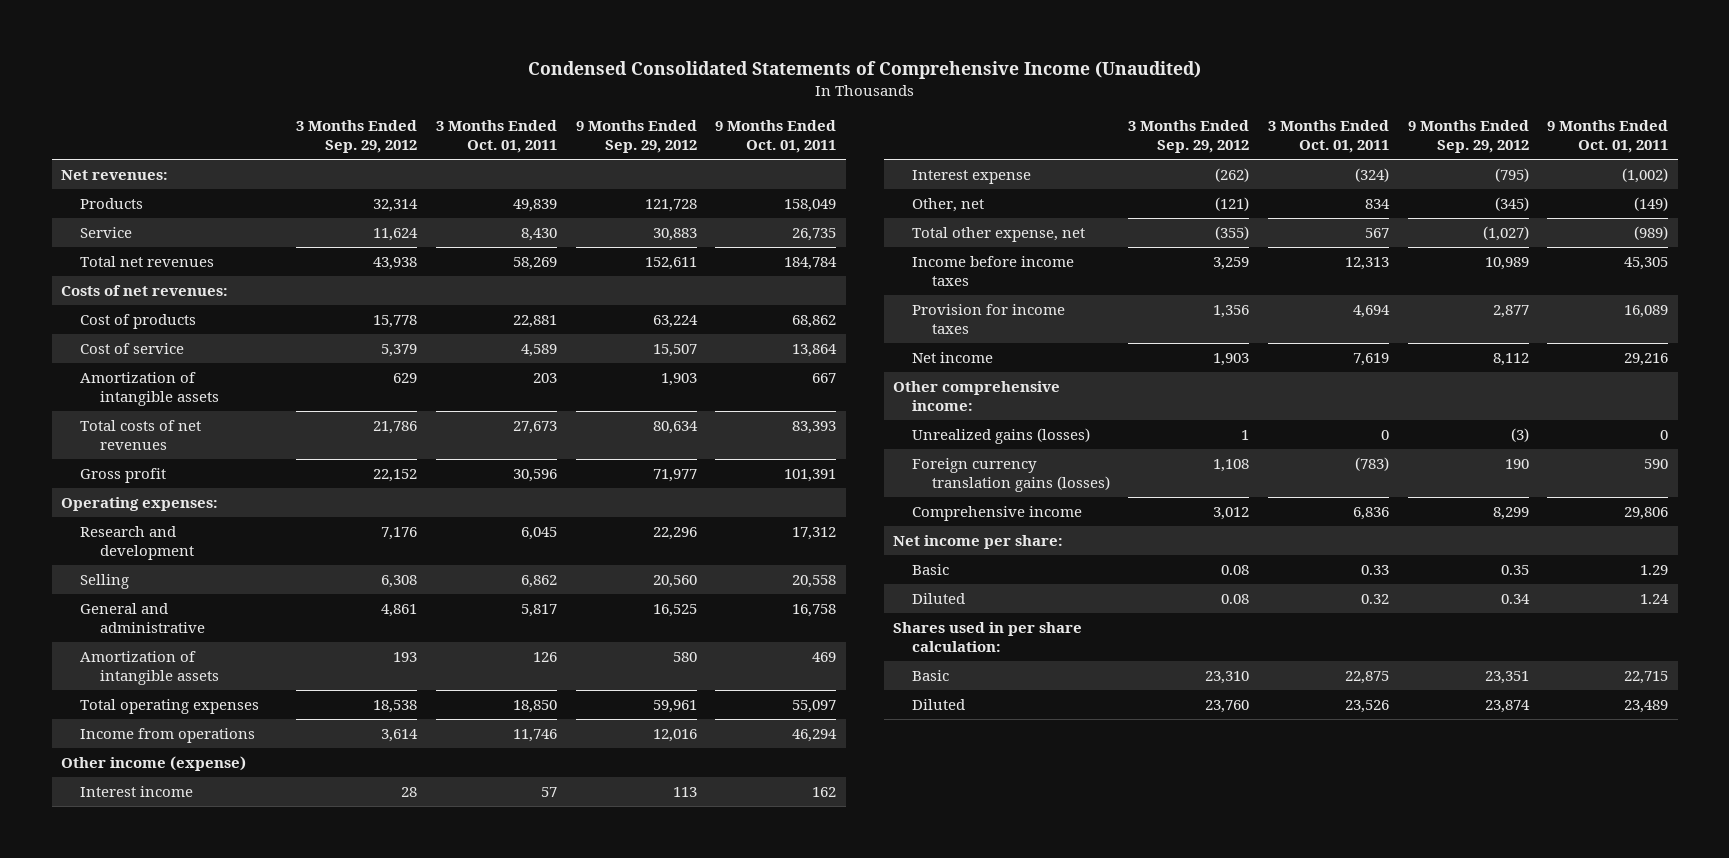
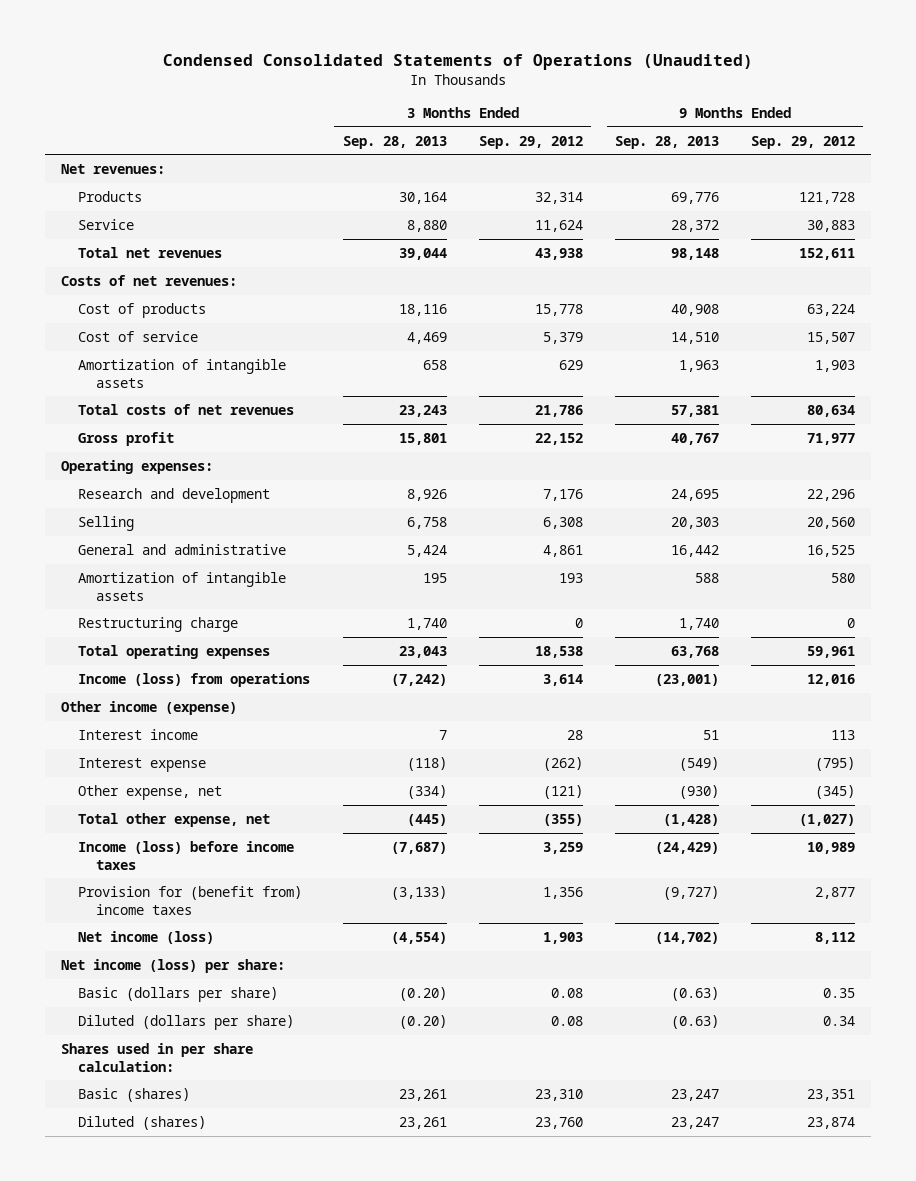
- Condensed Consolidated Statements of Comprehensive Income (Unaudited)
+ Condensed Consolidated Statements of Operations (Unaudited)
- | 3 Months Ended Sep. 29, 2012 | 3 Months Ended Oct. 01, 2011 | 9 Months Ended Sep. 29, 2012 | 9 Months Ended Oct. 01, 2011
+ | 3 Months Ended Sep. 28, 2013 | 3 Months Ended Sep. 29, 2012 | 9 Months Ended Sep. 28, 2013 | 9 Months Ended Sep. 29, 2012
+ Restructuring charge | 1,740 | 0 | 1,740 | 0
- Income from operations | 3,614 | 11,746 | 12,016 | 46,294
+ Income (loss) from operations | (7,242) | 3,614 | (23,001) | 12,016
- Other, net | (121) | 834 | (345) | (149)
+ Other expense, net | (334) | (121) | (930) | (345)
- Income before income taxes | 3,259 | 12,313 | 10,989 | 45,305
- Provision for income taxes | 1,356 | 4,694 | 2,877 | 16,089
- Net income | 1,903 | 7,619 | 8,112 | 29,216
- Other comprehensive income:
- Unrealized gains (losses) | 1 | 0 | (3) | 0
- Foreign currency translation gains (losses) | 1,108 | (783) | 190 | 590
- Comprehensive income | 3,012 | 6,836 | 8,299 | 29,806
- Net income per share:
- Basic | 0.08 | 0.33 | 0.35 | 1.29
- Diluted | 0.08 | 0.32 | 0.34 | 1.24
+ Income (loss) before income taxes | (7,687) | 3,259 | (24,429) | 10,989
+ Provision for (benefit from) income taxes | (3,133) | 1,356 | (9,727) | 2,877
+ Net income (loss) | (4,554) | 1,903 | (14,702) | 8,112
+ Net income (loss) per share:
+ Basic (dollars per share) | (0.20) | 0.08 | (0.63) | 0.35
+ Diluted (dollars per share) | (0.20) | 0.08 | (0.63) | 0.34
- Basic | 23,310 | 22,875 | 23,351 | 22,715
- Diluted | 23,760 | 23,526 | 23,874 | 23,489
+ Basic (shares) | 23,261 | 23,310 | 23,247 | 23,351
+ Diluted (shares) | 23,261 | 23,760 | 23,247 | 23,874

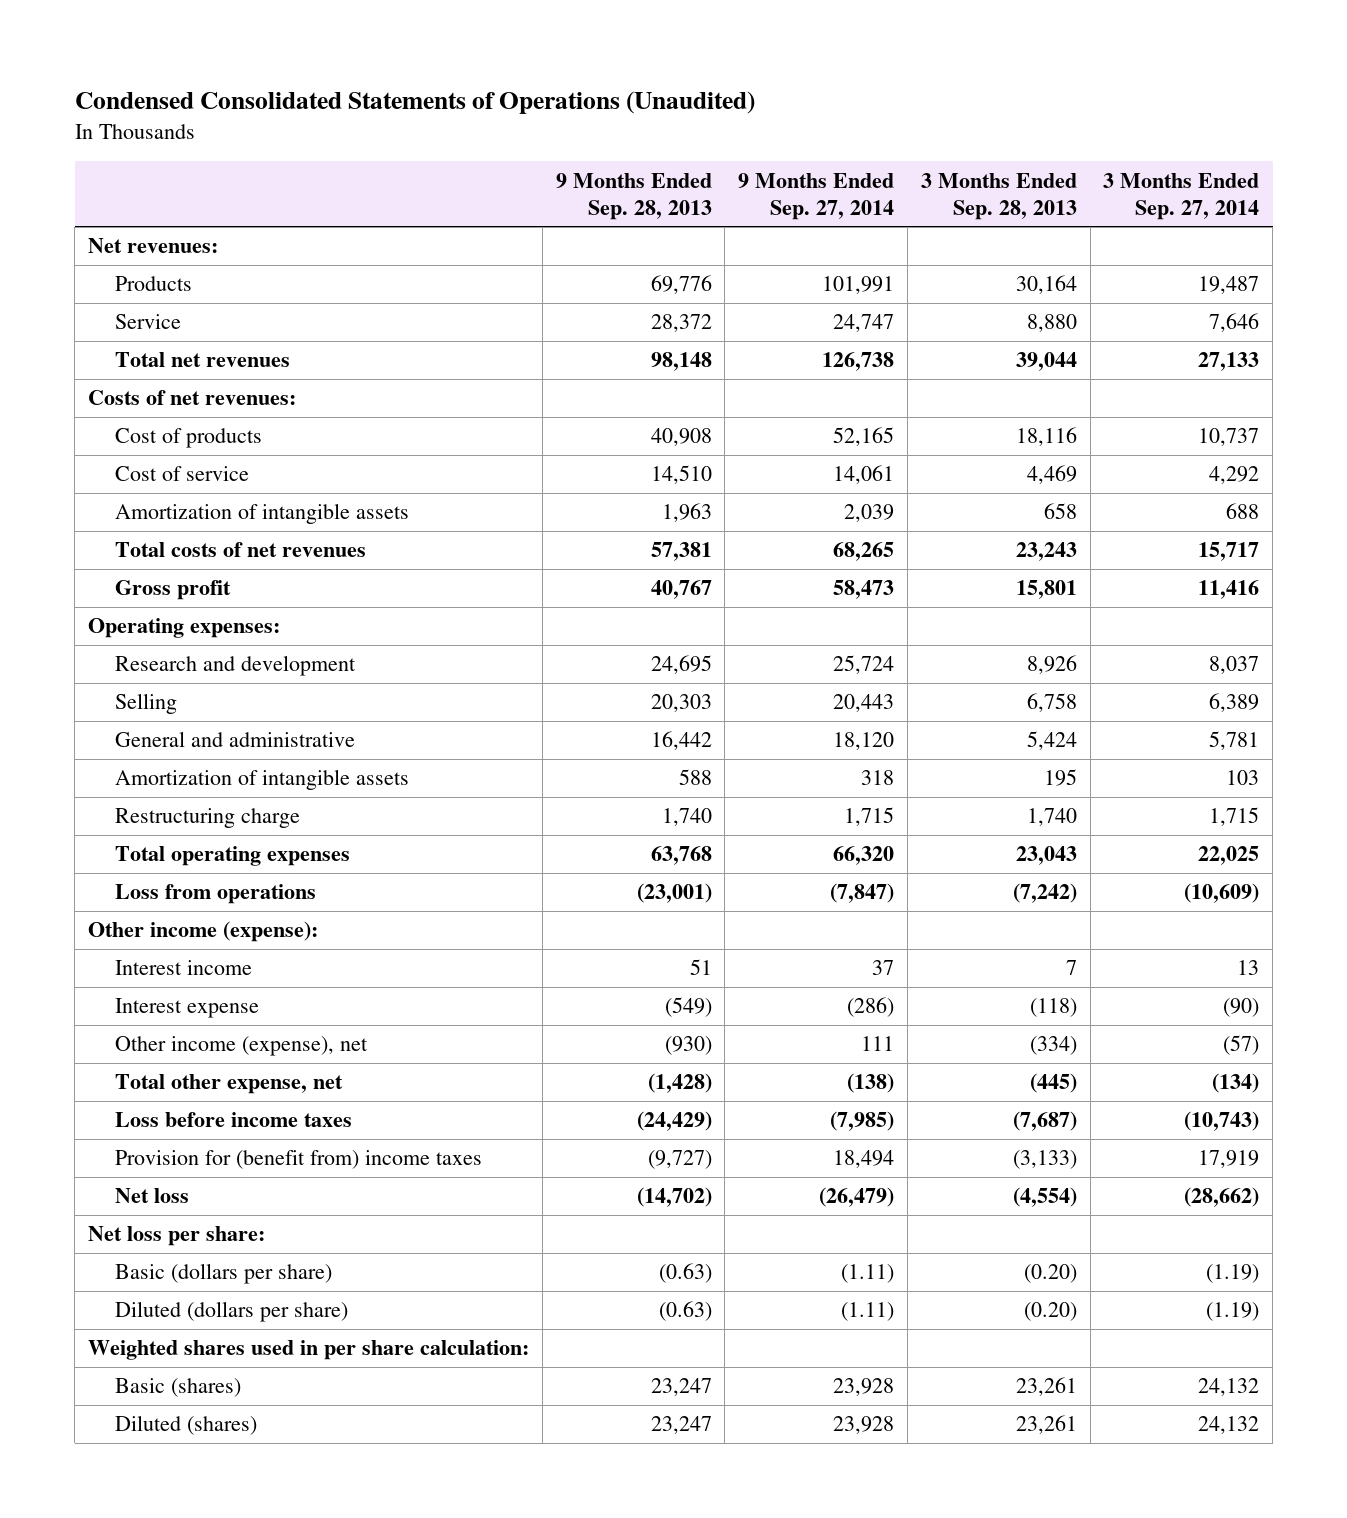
- | 3 Months Ended Sep. 28, 2013 | 3 Months Ended Sep. 29, 2012 | 9 Months Ended Sep. 28, 2013 | 9 Months Ended Sep. 29, 2012
+ | 9 Months Ended Sep. 28, 2013 | 9 Months Ended Sep. 27, 2014 | 3 Months Ended Sep. 28, 2013 | 3 Months Ended Sep. 27, 2014
- Income (loss) from operations | (7,242) | 3,614 | (23,001) | 12,016
- Other income (expense)
+ Loss from operations | (23,001) | (7,847) | (7,242) | (10,609)
+ Other income (expense):
- Other expense, net | (334) | (121) | (930) | (345)
+ Other income (expense), net | (930) | 111 | (334) | (57)
- Income (loss) before income taxes | (7,687) | 3,259 | (24,429) | 10,989
+ Loss before income taxes | (24,429) | (7,985) | (7,687) | (10,743)
- Net income (loss) | (4,554) | 1,903 | (14,702) | 8,112
- Net income (loss) per share:
+ Net loss | (14,702) | (26,479) | (4,554) | (28,662)
+ Net loss per share:
- Shares used in per share calculation:
+ Weighted shares used in per share calculation:

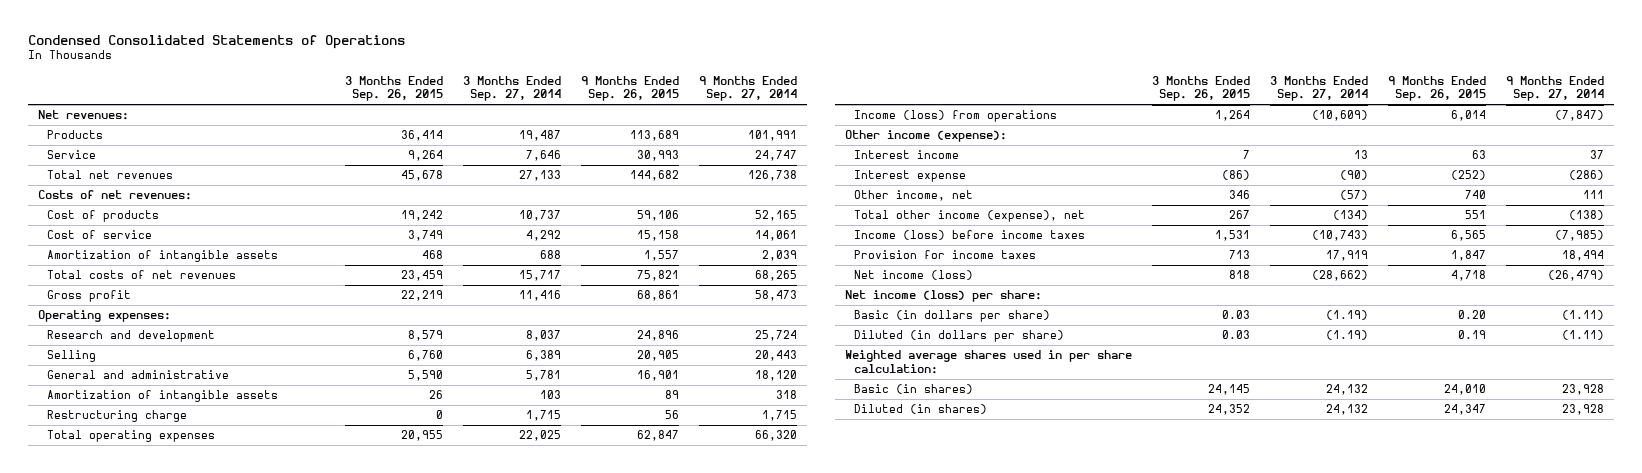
- Condensed Consolidated Statements of Operations (Unaudited)
+ Condensed Consolidated Statements of Operations
- | 9 Months Ended Sep. 28, 2013 | 9 Months Ended Sep. 27, 2014 | 3 Months Ended Sep. 28, 2013 | 3 Months Ended Sep. 27, 2014
+ | 3 Months Ended Sep. 26, 2015 | 3 Months Ended Sep. 27, 2014 | 9 Months Ended Sep. 26, 2015 | 9 Months Ended Sep. 27, 2014
- Loss from operations | (23,001) | (7,847) | (7,242) | (10,609)
+ Income (loss) from operations | 1,264 | (10,609) | 6,014 | (7,847)
- Other income (expense), net | (930) | 111 | (334) | (57)
- Total other expense, net | (1,428) | (138) | (445) | (134)
- Loss before income taxes | (24,429) | (7,985) | (7,687) | (10,743)
- Provision for (benefit from) income taxes | (9,727) | 18,494 | (3,133) | 17,919
- Net loss | (14,702) | (26,479) | (4,554) | (28,662)
- Net loss per share:
- Basic (dollars per share) | (0.63) | (1.11) | (0.20) | (1.19)
- Diluted (dollars per share) | (0.63) | (1.11) | (0.20) | (1.19)
- Weighted shares used in per share calculation:
- Basic (shares) | 23,247 | 23,928 | 23,261 | 24,132
- Diluted (shares) | 23,247 | 23,928 | 23,261 | 24,132
+ Other income, net | 346 | (57) | 740 | 111
+ Total other income (expense), net | 267 | (134) | 551 | (138)
+ Income (loss) before income taxes | 1,531 | (10,743) | 6,565 | (7,985)
+ Provision for income taxes | 713 | 17,919 | 1,847 | 18,494
+ Net income (loss) | 818 | (28,662) | 4,718 | (26,479)
+ Net income (loss) per share:
+ Basic (in dollars per share) | 0.03 | (1.19) | 0.20 | (1.11)
+ Diluted (in dollars per share) | 0.03 | (1.19) | 0.19 | (1.11)
+ Weighted average shares used in per share calculation:
+ Basic (in shares) | 24,145 | 24,132 | 24,010 | 23,928
+ Diluted (in shares) | 24,352 | 24,132 | 24,347 | 23,928

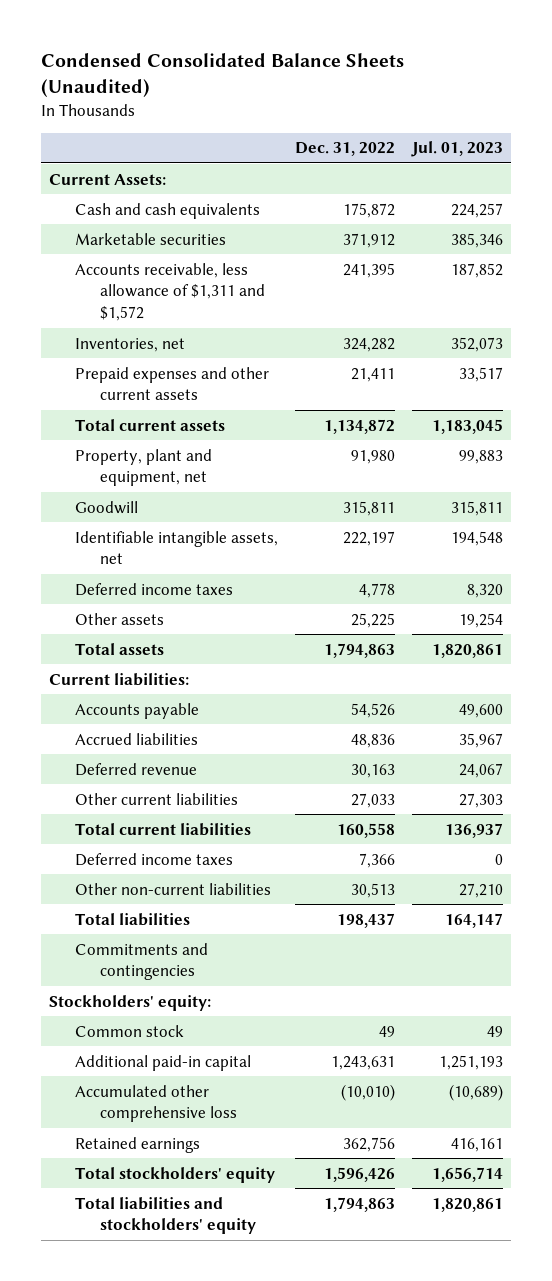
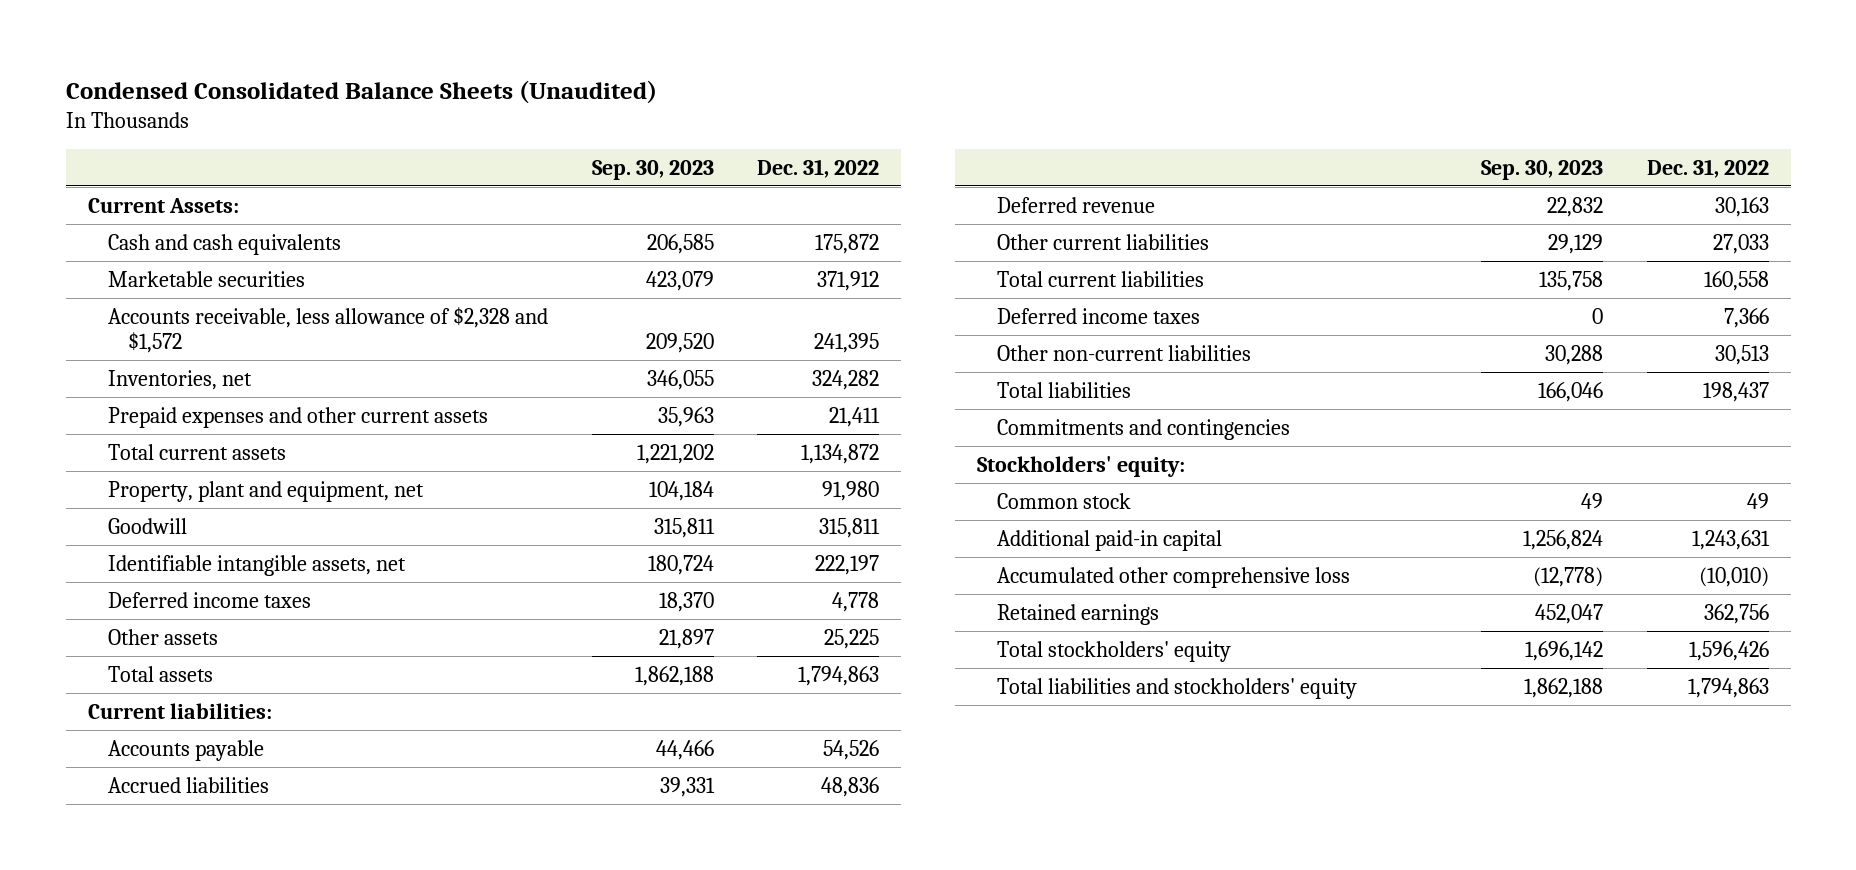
- | Dec. 31, 2022 | Jul. 01, 2023
+ | Sep. 30, 2023 | Dec. 31, 2022
- Accounts receivable, less allowance of $1,311 and $1,572 | 241,395 | 187,852
+ Accounts receivable, less allowance of $2,328 and $1,572 | 209,520 | 241,395

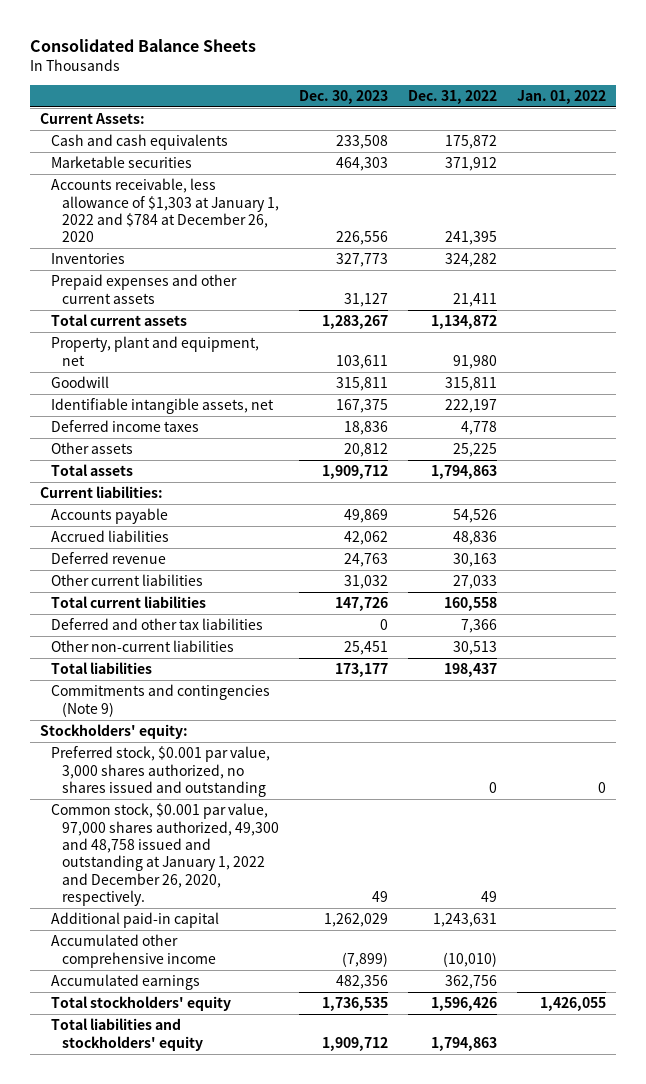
- Condensed Consolidated Balance Sheets (Unaudited)
+ Consolidated Balance Sheets
- | Sep. 30, 2023 | Dec. 31, 2022
+ | Dec. 30, 2023 | Dec. 31, 2022 | Jan. 01, 2022
- Accounts receivable, less allowance of $2,328 and $1,572 | 209,520 | 241,395
- Inventories, net | 346,055 | 324,282
+ Accounts receivable, less allowance of $1,303 at January 1, 2022 and $784 at December 26, 2020 | 226,556 | 241,395 |
+ Inventories | 327,773 | 324,282 |
- Deferred income taxes | 0 | 7,366
+ Deferred and other tax liabilities | 0 | 7,366 |
- Commitments and contingencies
+ Commitments and contingencies (Note 9)
- Common stock | 49 | 49
+ Preferred stock, $0.001 par value, 3,000 shares authorized, no shares issued and outstanding | | 0 | 0
+ Common stock, $0.001 par value, 97,000 shares authorized, 49,300 and 48,758 issued and outstanding at January 1, 2022 and December 26, 2020, respectively. | 49 | 49 |
- Accumulated other comprehensive loss | (12,778) | (10,010)
- Retained earnings | 452,047 | 362,756
+ Accumulated other comprehensive income | (7,899) | (10,010) |
+ Accumulated earnings | 482,356 | 362,756 |

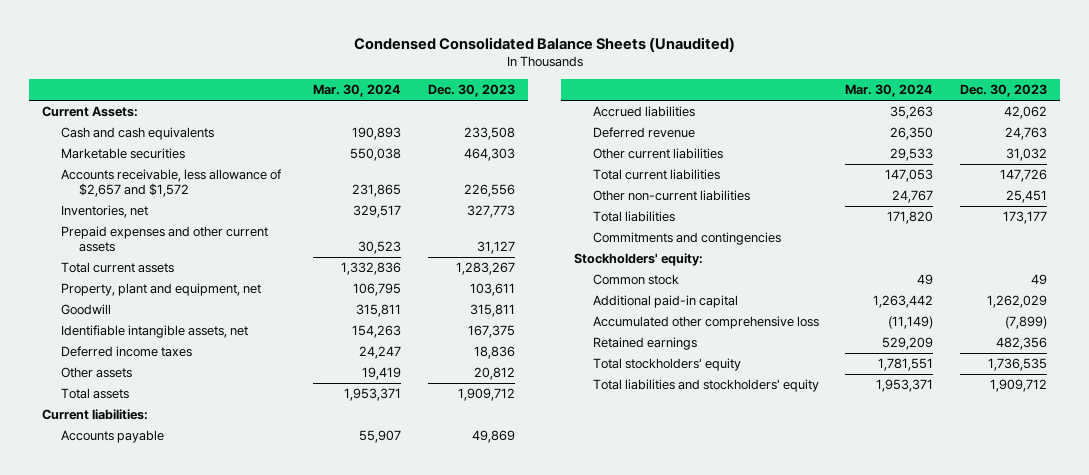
- Consolidated Balance Sheets
+ Condensed Consolidated Balance Sheets (Unaudited)
- | Dec. 30, 2023 | Dec. 31, 2022 | Jan. 01, 2022
+ | Mar. 30, 2024 | Dec. 30, 2023
- Accounts receivable, less allowance of $1,303 at January 1, 2022 and $784 at December 26, 2020 | 226,556 | 241,395 |
- Inventories | 327,773 | 324,282 |
+ Accounts receivable, less allowance of $2,657 and $1,572 | 231,865 | 226,556
+ Inventories, net | 329,517 | 327,773
- Deferred and other tax liabilities | 0 | 7,366 |
- Commitments and contingencies (Note 9)
+ Commitments and contingencies
- Preferred stock, $0.001 par value, 3,000 shares authorized, no shares issued and outstanding | | 0 | 0
- Common stock, $0.001 par value, 97,000 shares authorized, 49,300 and 48,758 issued and outstanding at January 1, 2022 and December 26, 2020, respectively. | 49 | 49 |
+ Common stock | 49 | 49
- Accumulated other comprehensive income | (7,899) | (10,010) |
- Accumulated earnings | 482,356 | 362,756 |
+ Accumulated other comprehensive loss | (11,149) | (7,899)
+ Retained earnings | 529,209 | 482,356

